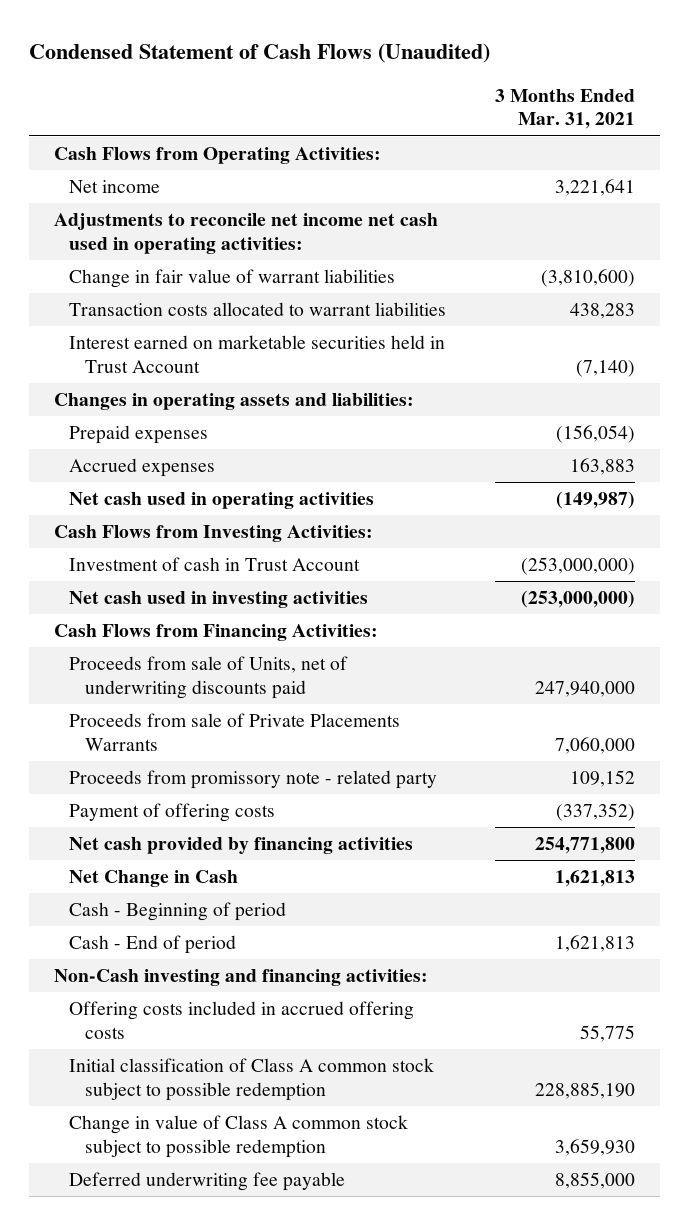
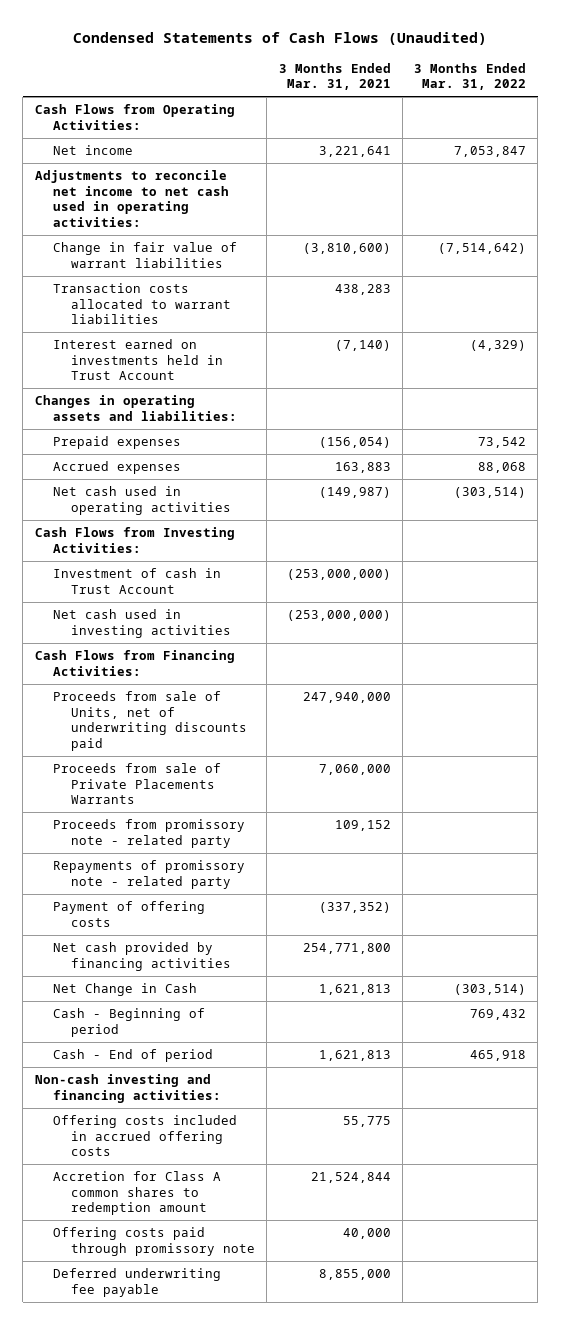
- Condensed Statement of Cash Flows (Unaudited)
+ Condensed Statements of Cash Flows (Unaudited)
- | 3 Months Ended Mar. 31, 2021
+ | 3 Months Ended Mar. 31, 2021 | 3 Months Ended Mar. 31, 2022
- Adjustments to reconcile net income net cash used in operating activities:
+ Adjustments to reconcile net income to net cash used in operating activities:
- Interest earned on marketable securities held in Trust Account | (7,140)
+ Interest earned on investments held in Trust Account | (7,140) | (4,329)
+ Repayments of promissory note - related party
- Non-Cash investing and financing activities:
+ Non-cash investing and financing activities:
- Initial classification of Class A common stock subject to possible redemption | 228,885,190
- Change in value of Class A common stock subject to possible redemption | 3,659,930
+ Accretion for Class A common shares to redemption amount | 21,524,844 |
+ Offering costs paid through promissory note | 40,000 |

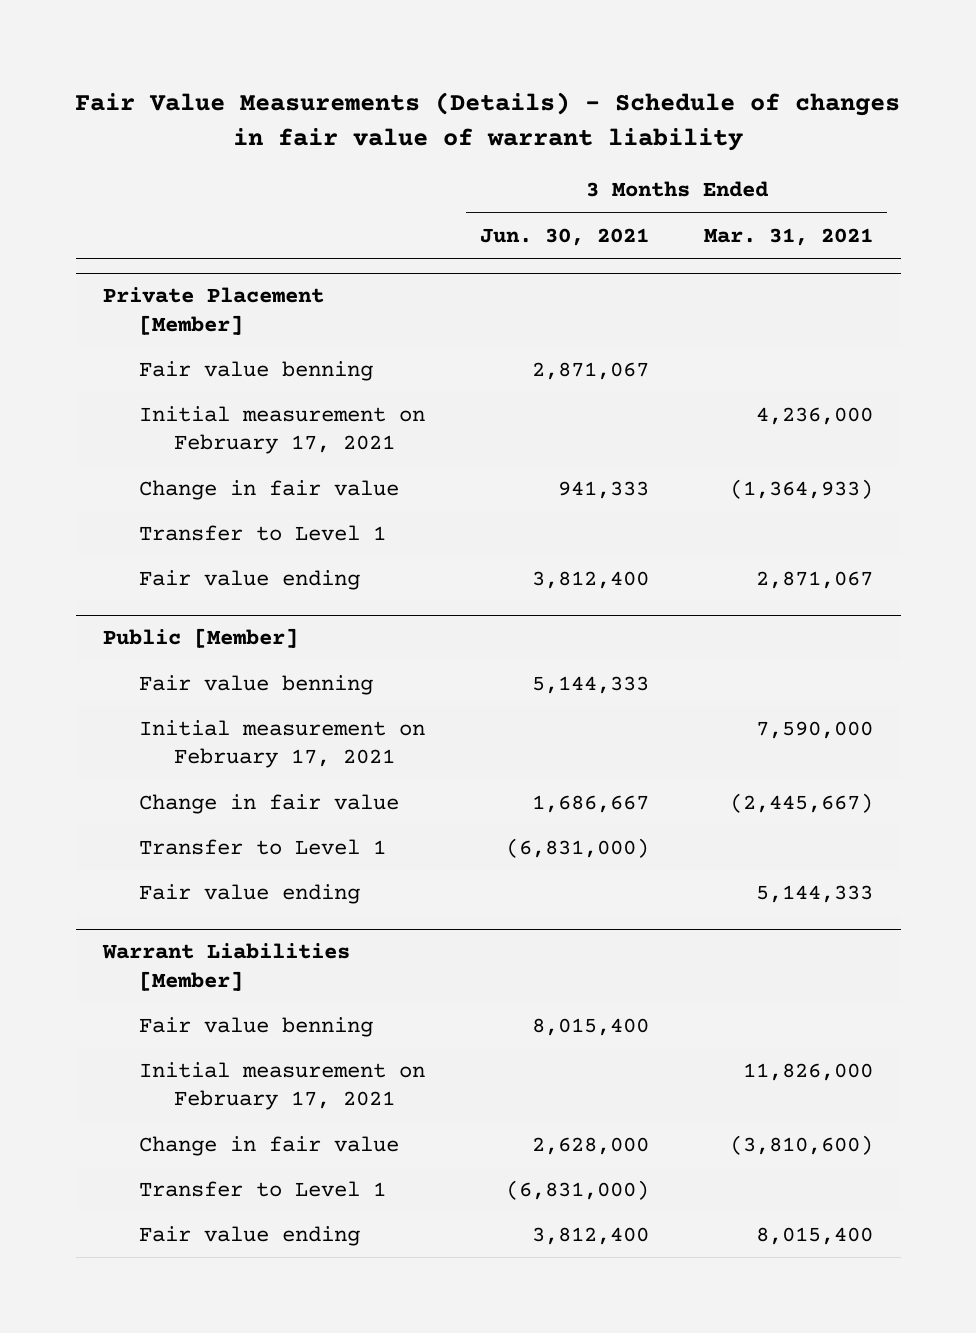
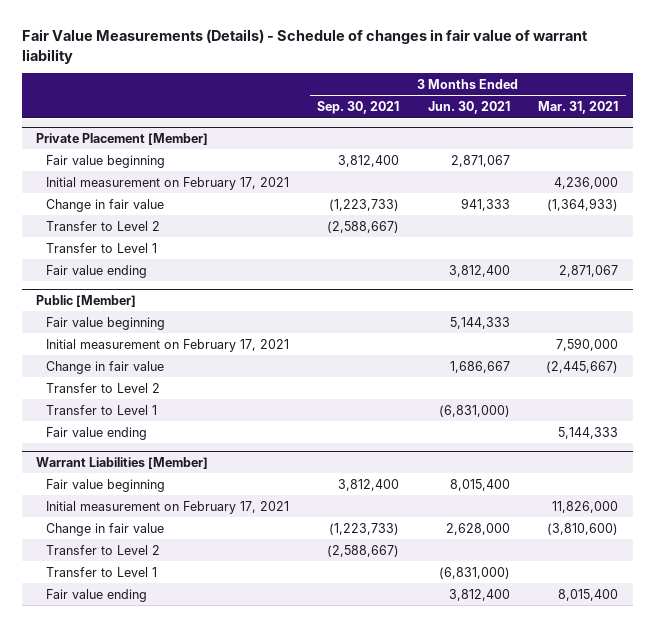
- | 3 Months Ended Jun. 30, 2021 | 3 Months Ended Mar. 31, 2021
+ | 3 Months Ended Sep. 30, 2021 | 3 Months Ended Jun. 30, 2021 | 3 Months Ended Mar. 31, 2021
@ Private Placement [Member]
- Fair value benning | 2,871,067 |
+ Fair value beginning | 3,812,400 | 2,871,067 |
+ Transfer to Level 2 | (2,588,667) | |
@ Public [Member]
- Fair value benning | 5,144,333 |
+ Fair value beginning | | 5,144,333 |
+ Transfer to Level 2
@ Warrant Liabilities [Member]
- Fair value benning | 8,015,400 |
+ Fair value beginning | 3,812,400 | 8,015,400 |
+ Transfer to Level 2 | (2,588,667) | |

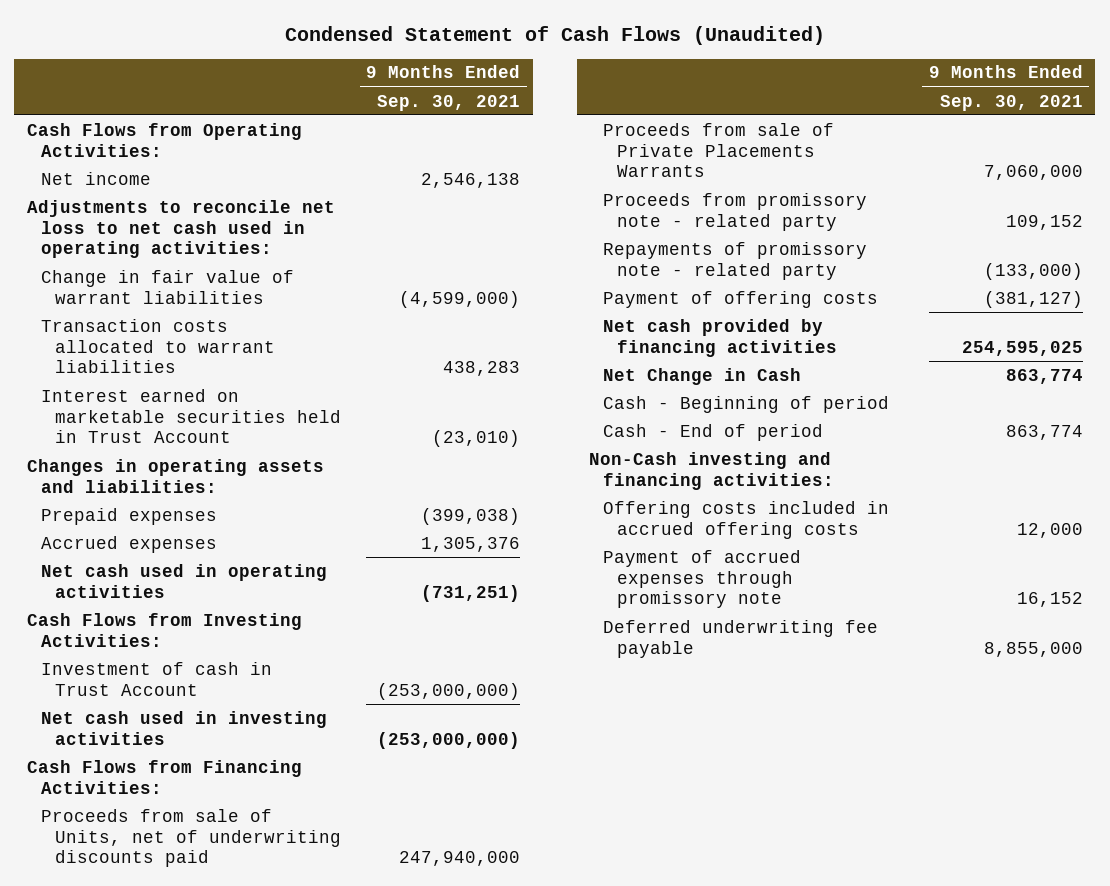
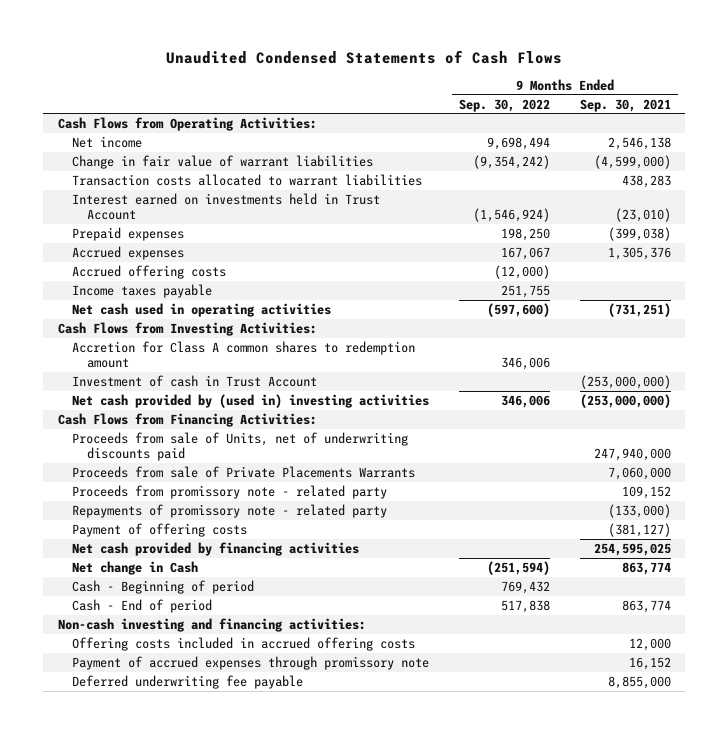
- Condensed Statement of Cash Flows (Unaudited)
+ Unaudited Condensed Statements of Cash Flows
- | 9 Months Ended Sep. 30, 2021
+ | 9 Months Ended Sep. 30, 2022 | 9 Months Ended Sep. 30, 2021
- Adjustments to reconcile net loss to net cash used in operating activities:
- Interest earned on marketable securities held in Trust Account | (23,010)
- Changes in operating assets and liabilities:
+ Interest earned on investments held in Trust Account | (1,546,924) | (23,010)
+ Accrued offering costs | (12,000) |
+ Income taxes payable | 251,755 |
+ Accretion for Class A common shares to redemption amount | 346,006 |
- Net cash used in investing activities | (253,000,000)
+ Net cash provided by (used in) investing activities | 346,006 | (253,000,000)
- Net Change in Cash | 863,774
+ Net change in Cash | (251,594) | 863,774
- Non-Cash investing and financing activities:
+ Non-cash investing and financing activities:

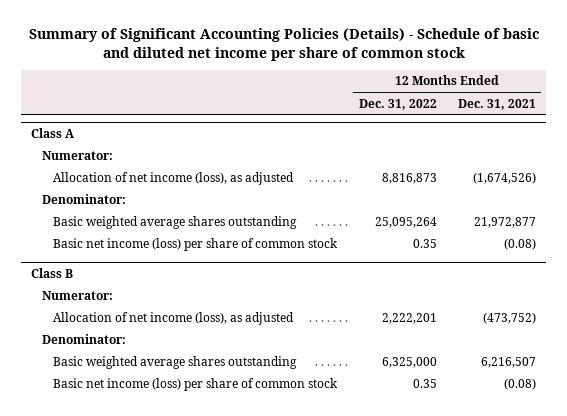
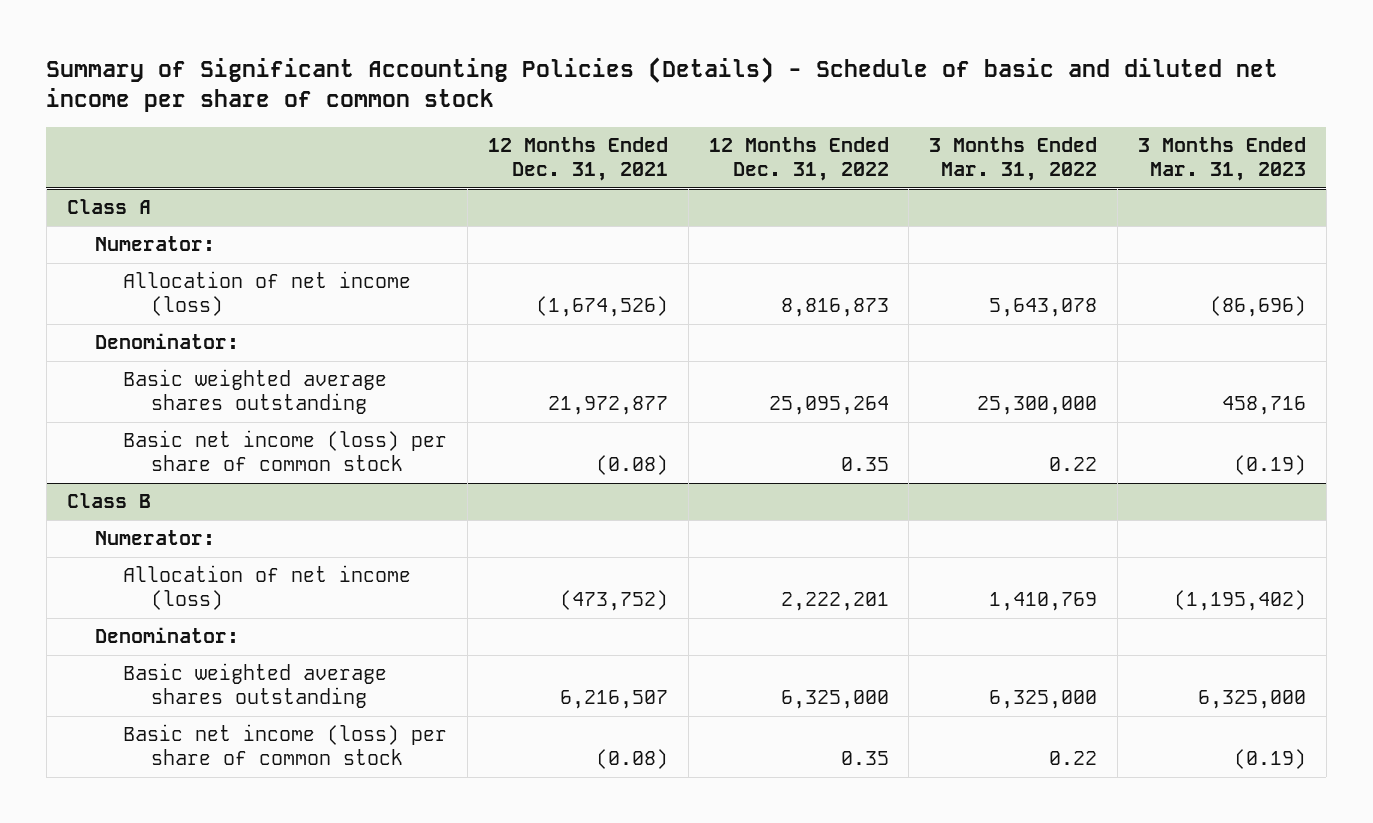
- | 12 Months Ended Dec. 31, 2022 | 12 Months Ended Dec. 31, 2021
+ | 12 Months Ended Dec. 31, 2021 | 12 Months Ended Dec. 31, 2022 | 3 Months Ended Mar. 31, 2022 | 3 Months Ended Mar. 31, 2023
@ Class A
- Allocation of net income (loss), as adjusted | 8,816,873 | (1,674,526)
+ Allocation of net income (loss) | (1,674,526) | 8,816,873 | 5,643,078 | (86,696)
@ Class B
- Allocation of net income (loss), as adjusted | 2,222,201 | (473,752)
+ Allocation of net income (loss) | (473,752) | 2,222,201 | 1,410,769 | (1,195,402)

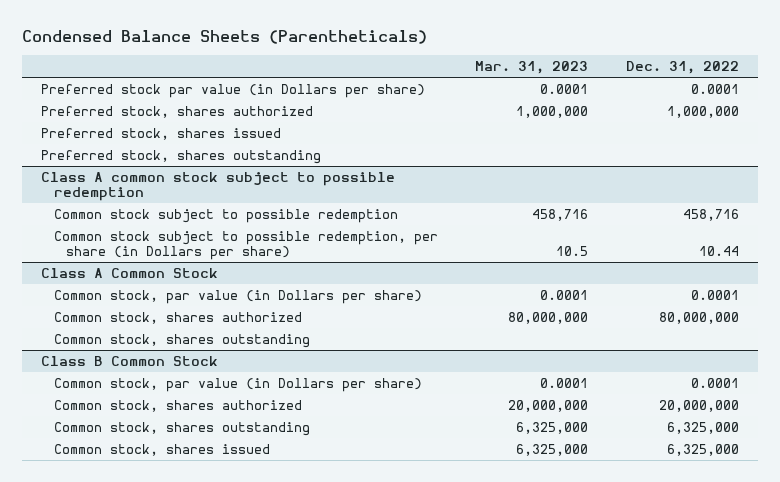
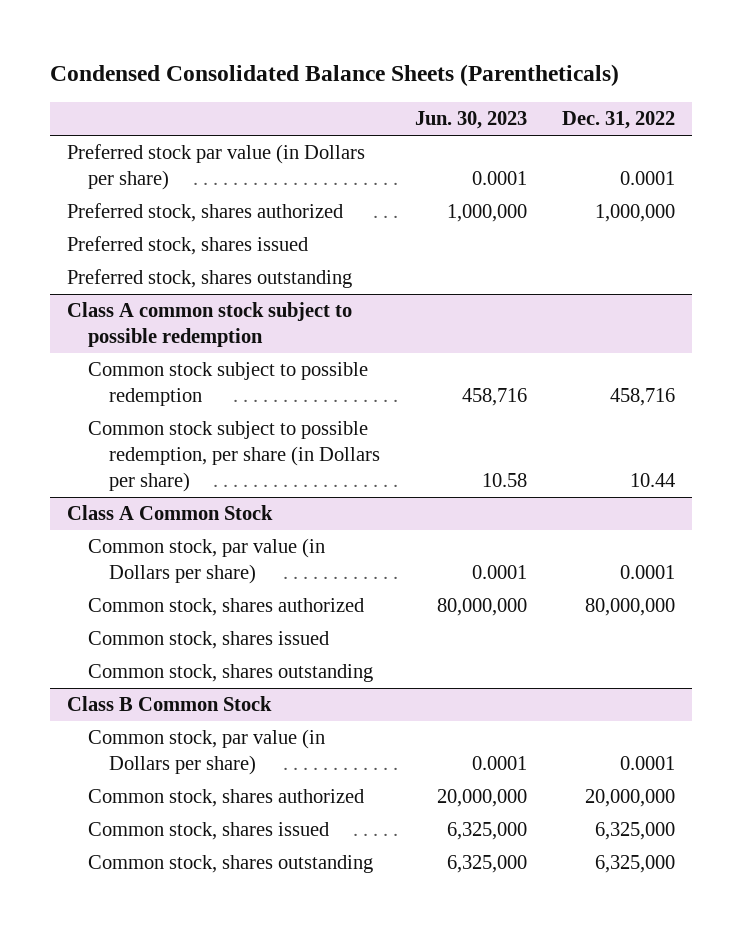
- Condensed Balance Sheets (Parentheticals)
+ Condensed Consolidated Balance Sheets (Parentheticals)
- | Mar. 31, 2023 | Dec. 31, 2022
+ | Jun. 30, 2023 | Dec. 31, 2022
@ Class A Common Stock
+ Common stock, shares issued
@ Class B Common Stock
moved down: Common stock, shares outstanding | 6,325,000 | 6,325,000

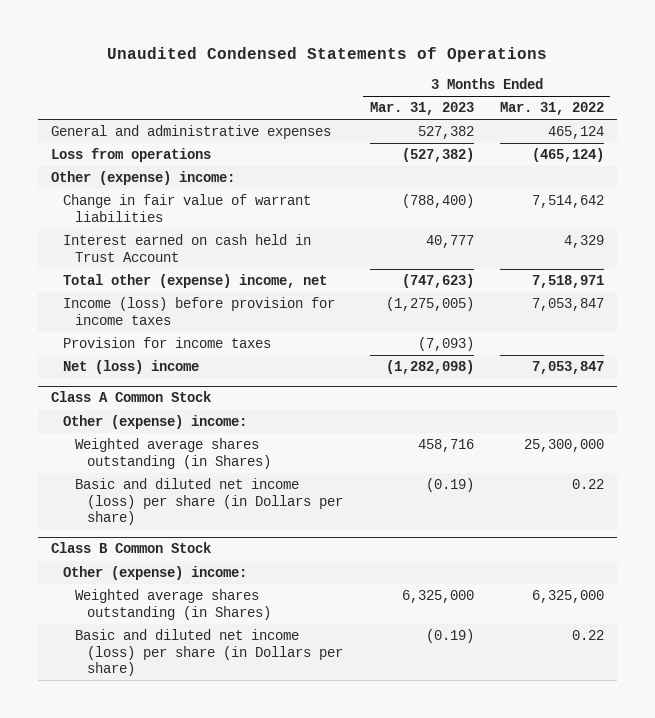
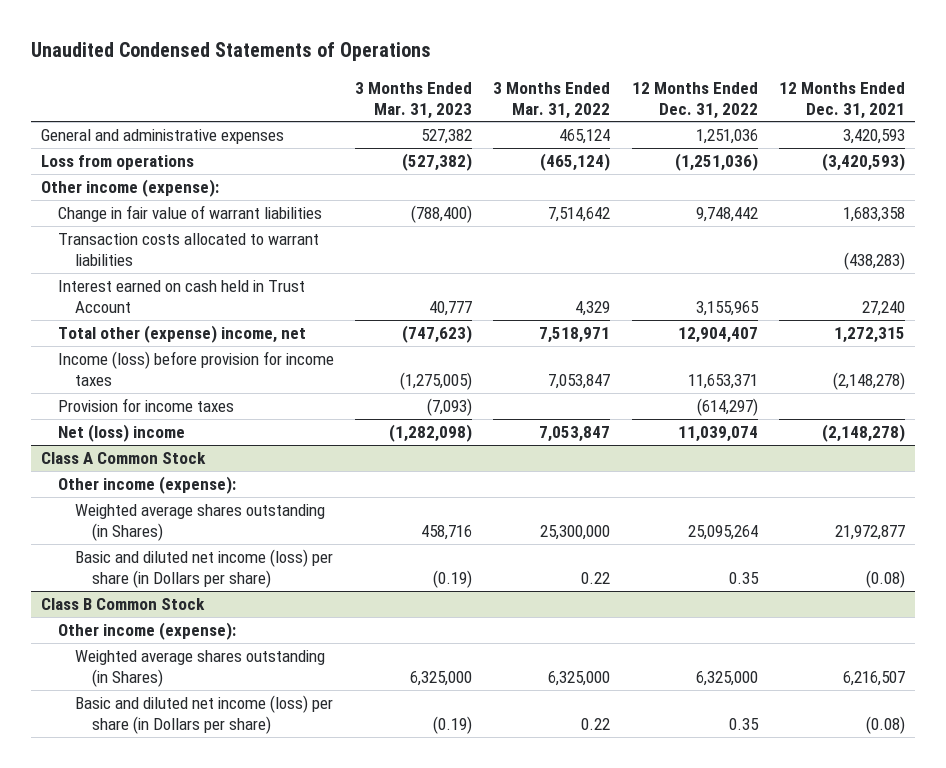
- | 3 Months Ended Mar. 31, 2023 | 3 Months Ended Mar. 31, 2022
+ | 3 Months Ended Mar. 31, 2023 | 3 Months Ended Mar. 31, 2022 | 12 Months Ended Dec. 31, 2022 | 12 Months Ended Dec. 31, 2021
- Other (expense) income:
+ Other income (expense):
+ Transaction costs allocated to warrant liabilities | | | | (438,283)
@ Class A Common Stock
- Other (expense) income:
+ Other income (expense):
@ Class B Common Stock
- Other (expense) income:
+ Other income (expense):

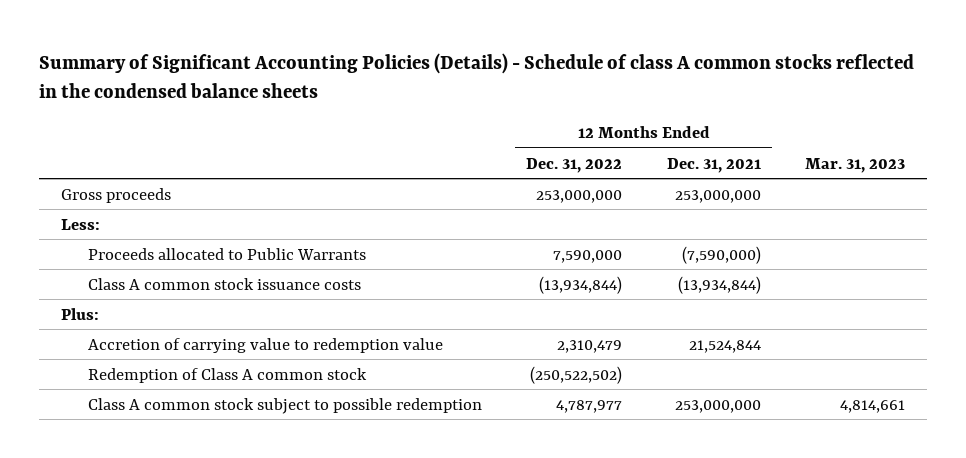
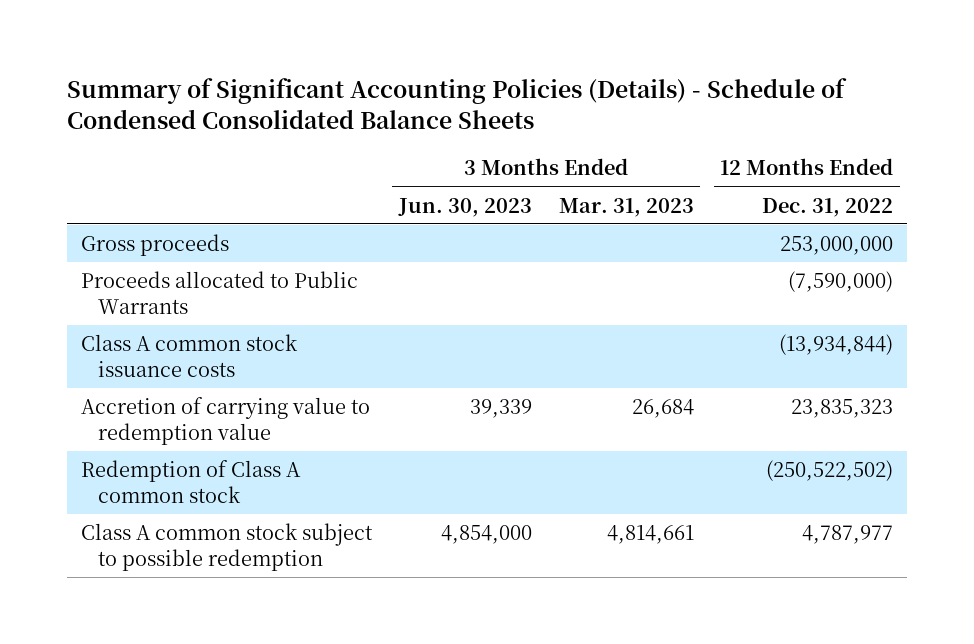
- Summary of Significant Accounting Policies (Details) - Schedule of class A common stocks reflected in the condensed balance sheets
+ Summary of Significant Accounting Policies (Details) - Schedule of Condensed Consolidated Balance Sheets
- | 12 Months Ended Dec. 31, 2022 | 12 Months Ended Dec. 31, 2021 | Mar. 31, 2023
+ | 3 Months Ended Jun. 30, 2023 | 3 Months Ended Mar. 31, 2023 | 12 Months Ended Dec. 31, 2022
- Less:
- Proceeds allocated to Public Warrants | 7,590,000 | (7,590,000) |
+ Proceeds allocated to Public Warrants | | | (7,590,000)
- Plus:
- Accretion of carrying value to redemption value | 2,310,479 | 21,524,844 |
+ Accretion of carrying value to redemption value | 39,339 | 26,684 | 23,835,323

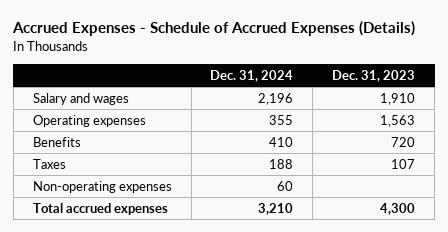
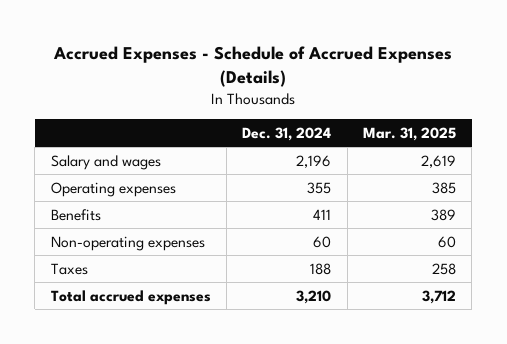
- | Dec. 31, 2024 | Dec. 31, 2023
+ | Dec. 31, 2024 | Mar. 31, 2025
- Benefits | 410 | 720
+ Benefits | 411 | 389
moved down: Taxes | 188 | 258

